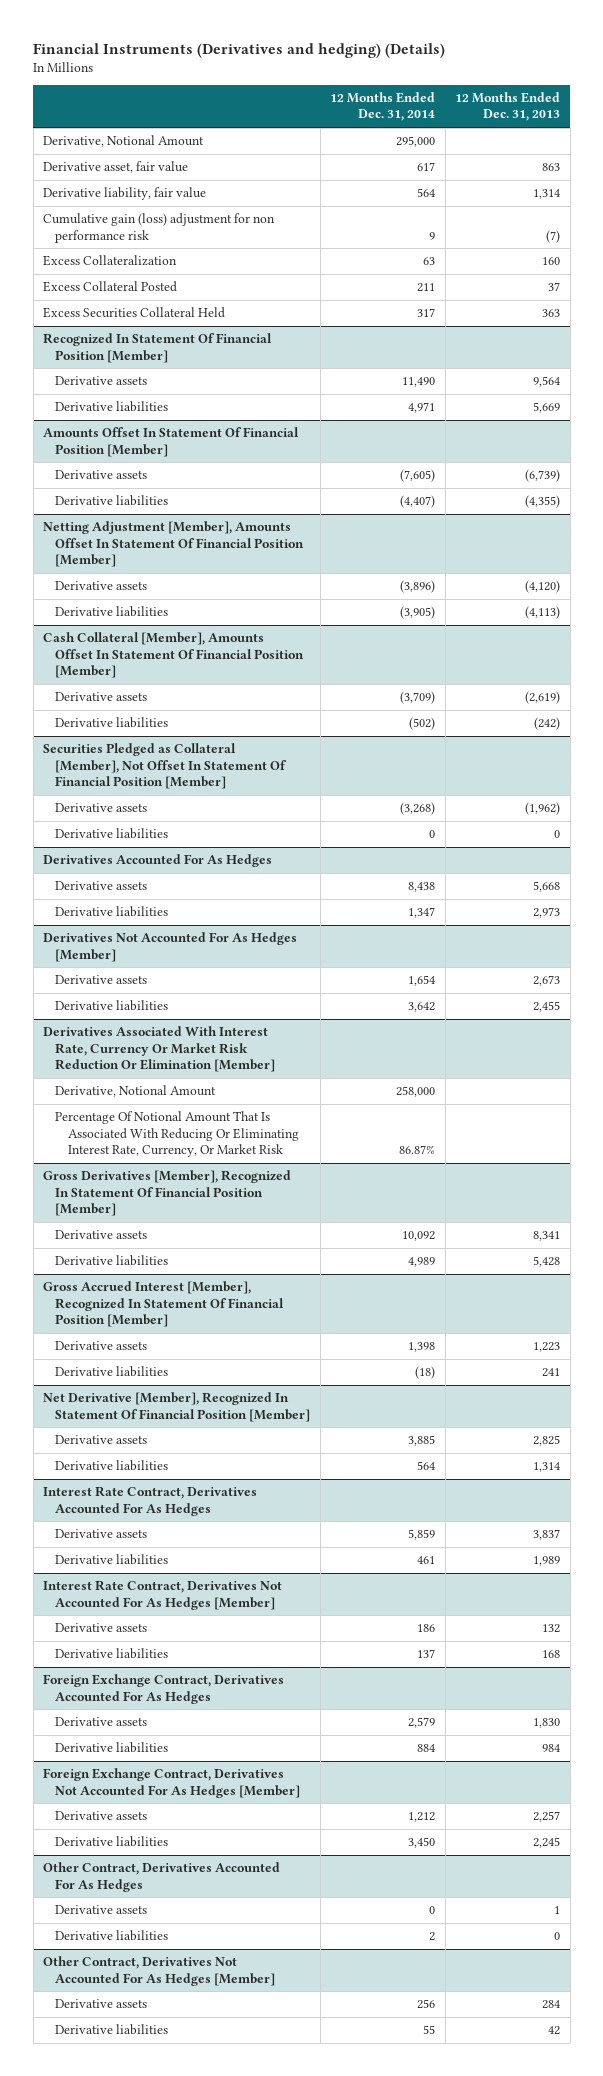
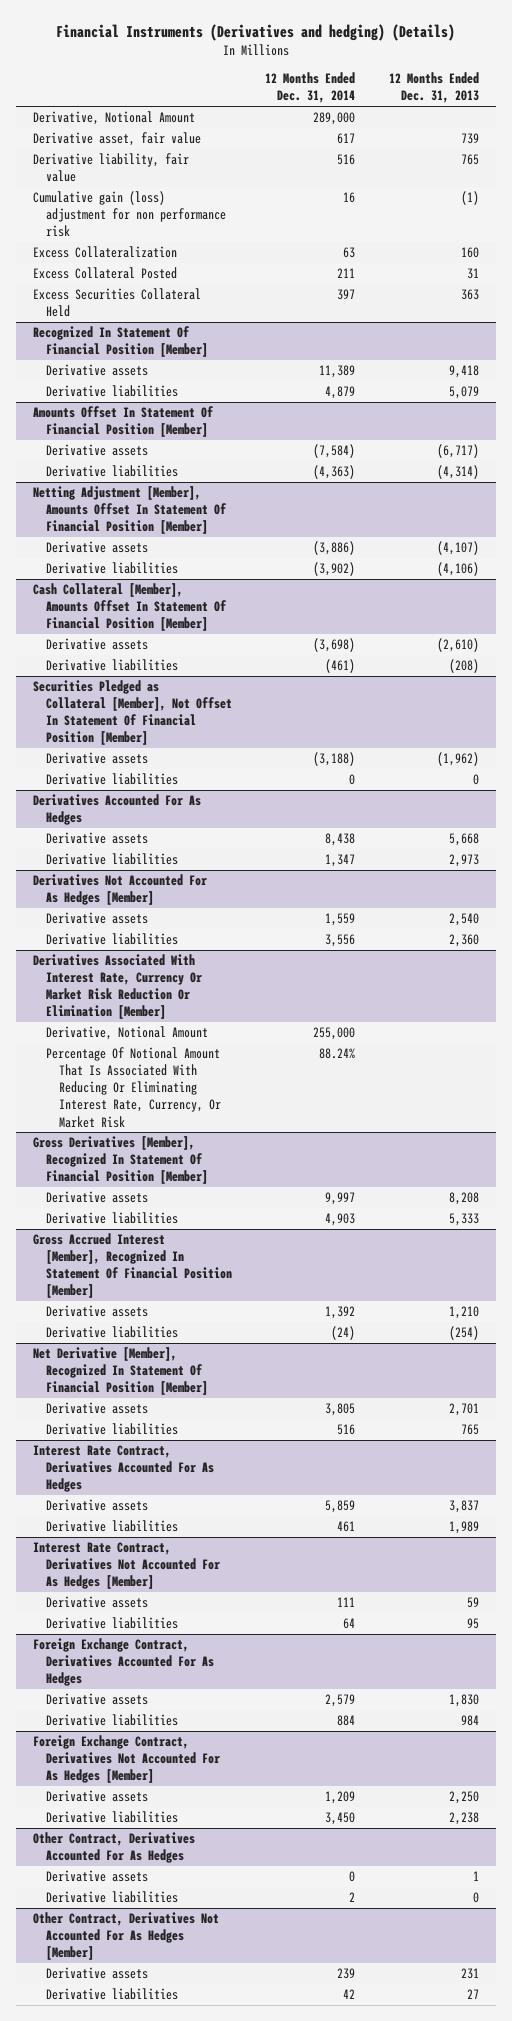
- Derivative, Notional Amount | 295,000 |
- Derivative asset, fair value | 617 | 863
- Derivative liability, fair value | 564 | 1,314
- Cumulative gain (loss) adjustment for non performance risk | 9 | (7)
+ Derivative, Notional Amount | 289,000 |
+ Derivative asset, fair value | 617 | 739
+ Derivative liability, fair value | 516 | 765
+ Cumulative gain (loss) adjustment for non performance risk | 16 | (1)
- Excess Collateral Posted | 211 | 37
- Excess Securities Collateral Held | 317 | 363
+ Excess Collateral Posted | 211 | 31
+ Excess Securities Collateral Held | 397 | 363
@ Recognized In Statement Of Financial Position [Member]
- Derivative assets | 11,490 | 9,564
- Derivative liabilities | 4,971 | 5,669
+ Derivative assets | 11,389 | 9,418
+ Derivative liabilities | 4,879 | 5,079
@ Amounts Offset In Statement Of Financial Position [Member]
- Derivative assets | (7,605) | (6,739)
- Derivative liabilities | (4,407) | (4,355)
+ Derivative assets | (7,584) | (6,717)
+ Derivative liabilities | (4,363) | (4,314)
@ Netting Adjustment [Member], Amounts Offset In Statement Of Financial Position [Member]
- Derivative assets | (3,896) | (4,120)
- Derivative liabilities | (3,905) | (4,113)
+ Derivative assets | (3,886) | (4,107)
+ Derivative liabilities | (3,902) | (4,106)
@ Cash Collateral [Member], Amounts Offset In Statement Of Financial Position [Member]
- Derivative assets | (3,709) | (2,619)
- Derivative liabilities | (502) | (242)
+ Derivative assets | (3,698) | (2,610)
+ Derivative liabilities | (461) | (208)
@ Securities Pledged as Collateral [Member], Not Offset In Statement Of Financial Position [Member]
- Derivative assets | (3,268) | (1,962)
+ Derivative assets | (3,188) | (1,962)
@ Derivatives Not Accounted For As Hedges [Member]
- Derivative assets | 1,654 | 2,673
- Derivative liabilities | 3,642 | 2,455
+ Derivative assets | 1,559 | 2,540
+ Derivative liabilities | 3,556 | 2,360
@ Derivatives Associated With Interest Rate, Currency Or Market Risk Reduction Or Elimination [Member]
- Derivative, Notional Amount | 258,000 |
- Percentage Of Notional Amount That Is Associated With Reducing Or Eliminating Interest Rate, Currency, Or Market Risk | 86.87% |
+ Derivative, Notional Amount | 255,000 |
+ Percentage Of Notional Amount That Is Associated With Reducing Or Eliminating Interest Rate, Currency, Or Market Risk | 88.24% |
@ Gross Derivatives [Member], Recognized In Statement Of Financial Position [Member]
- Derivative assets | 10,092 | 8,341
- Derivative liabilities | 4,989 | 5,428
+ Derivative assets | 9,997 | 8,208
+ Derivative liabilities | 4,903 | 5,333
@ Gross Accrued Interest [Member], Recognized In Statement Of Financial Position [Member]
- Derivative assets | 1,398 | 1,223
- Derivative liabilities | (18) | 241
+ Derivative assets | 1,392 | 1,210
+ Derivative liabilities | (24) | (254)
@ Net Derivative [Member], Recognized In Statement Of Financial Position [Member]
- Derivative assets | 3,885 | 2,825
- Derivative liabilities | 564 | 1,314
+ Derivative assets | 3,805 | 2,701
+ Derivative liabilities | 516 | 765
@ Interest Rate Contract, Derivatives Not Accounted For As Hedges [Member]
- Derivative assets | 186 | 132
- Derivative liabilities | 137 | 168
+ Derivative assets | 111 | 59
+ Derivative liabilities | 64 | 95
@ Foreign Exchange Contract, Derivatives Not Accounted For As Hedges [Member]
- Derivative assets | 1,212 | 2,257
- Derivative liabilities | 3,450 | 2,245
+ Derivative assets | 1,209 | 2,250
+ Derivative liabilities | 3,450 | 2,238
@ Other Contract, Derivatives Not Accounted For As Hedges [Member]
- Derivative assets | 256 | 284
- Derivative liabilities | 55 | 42
+ Derivative assets | 239 | 231
+ Derivative liabilities | 42 | 27

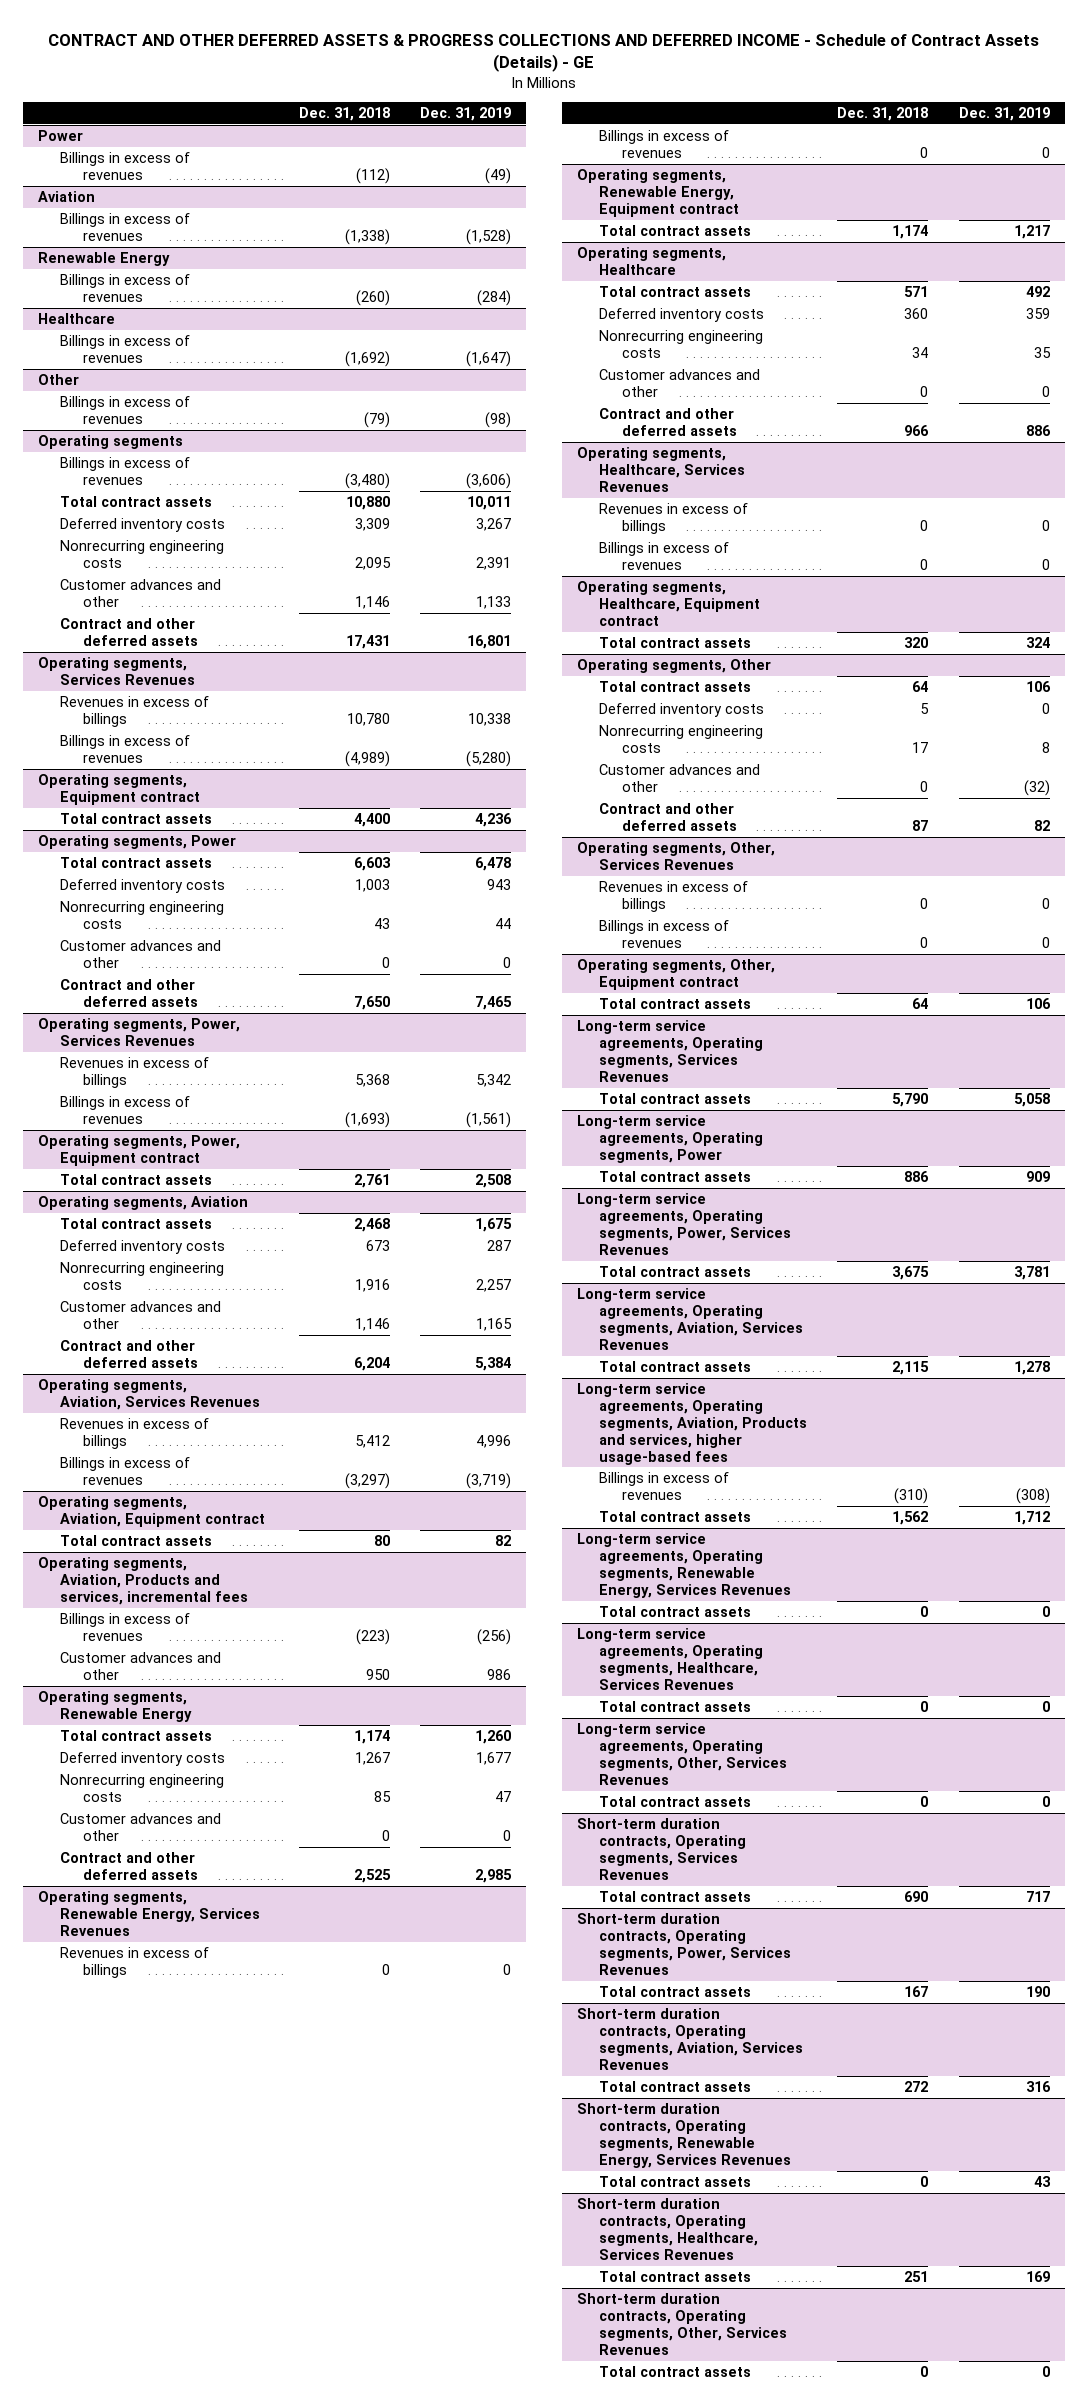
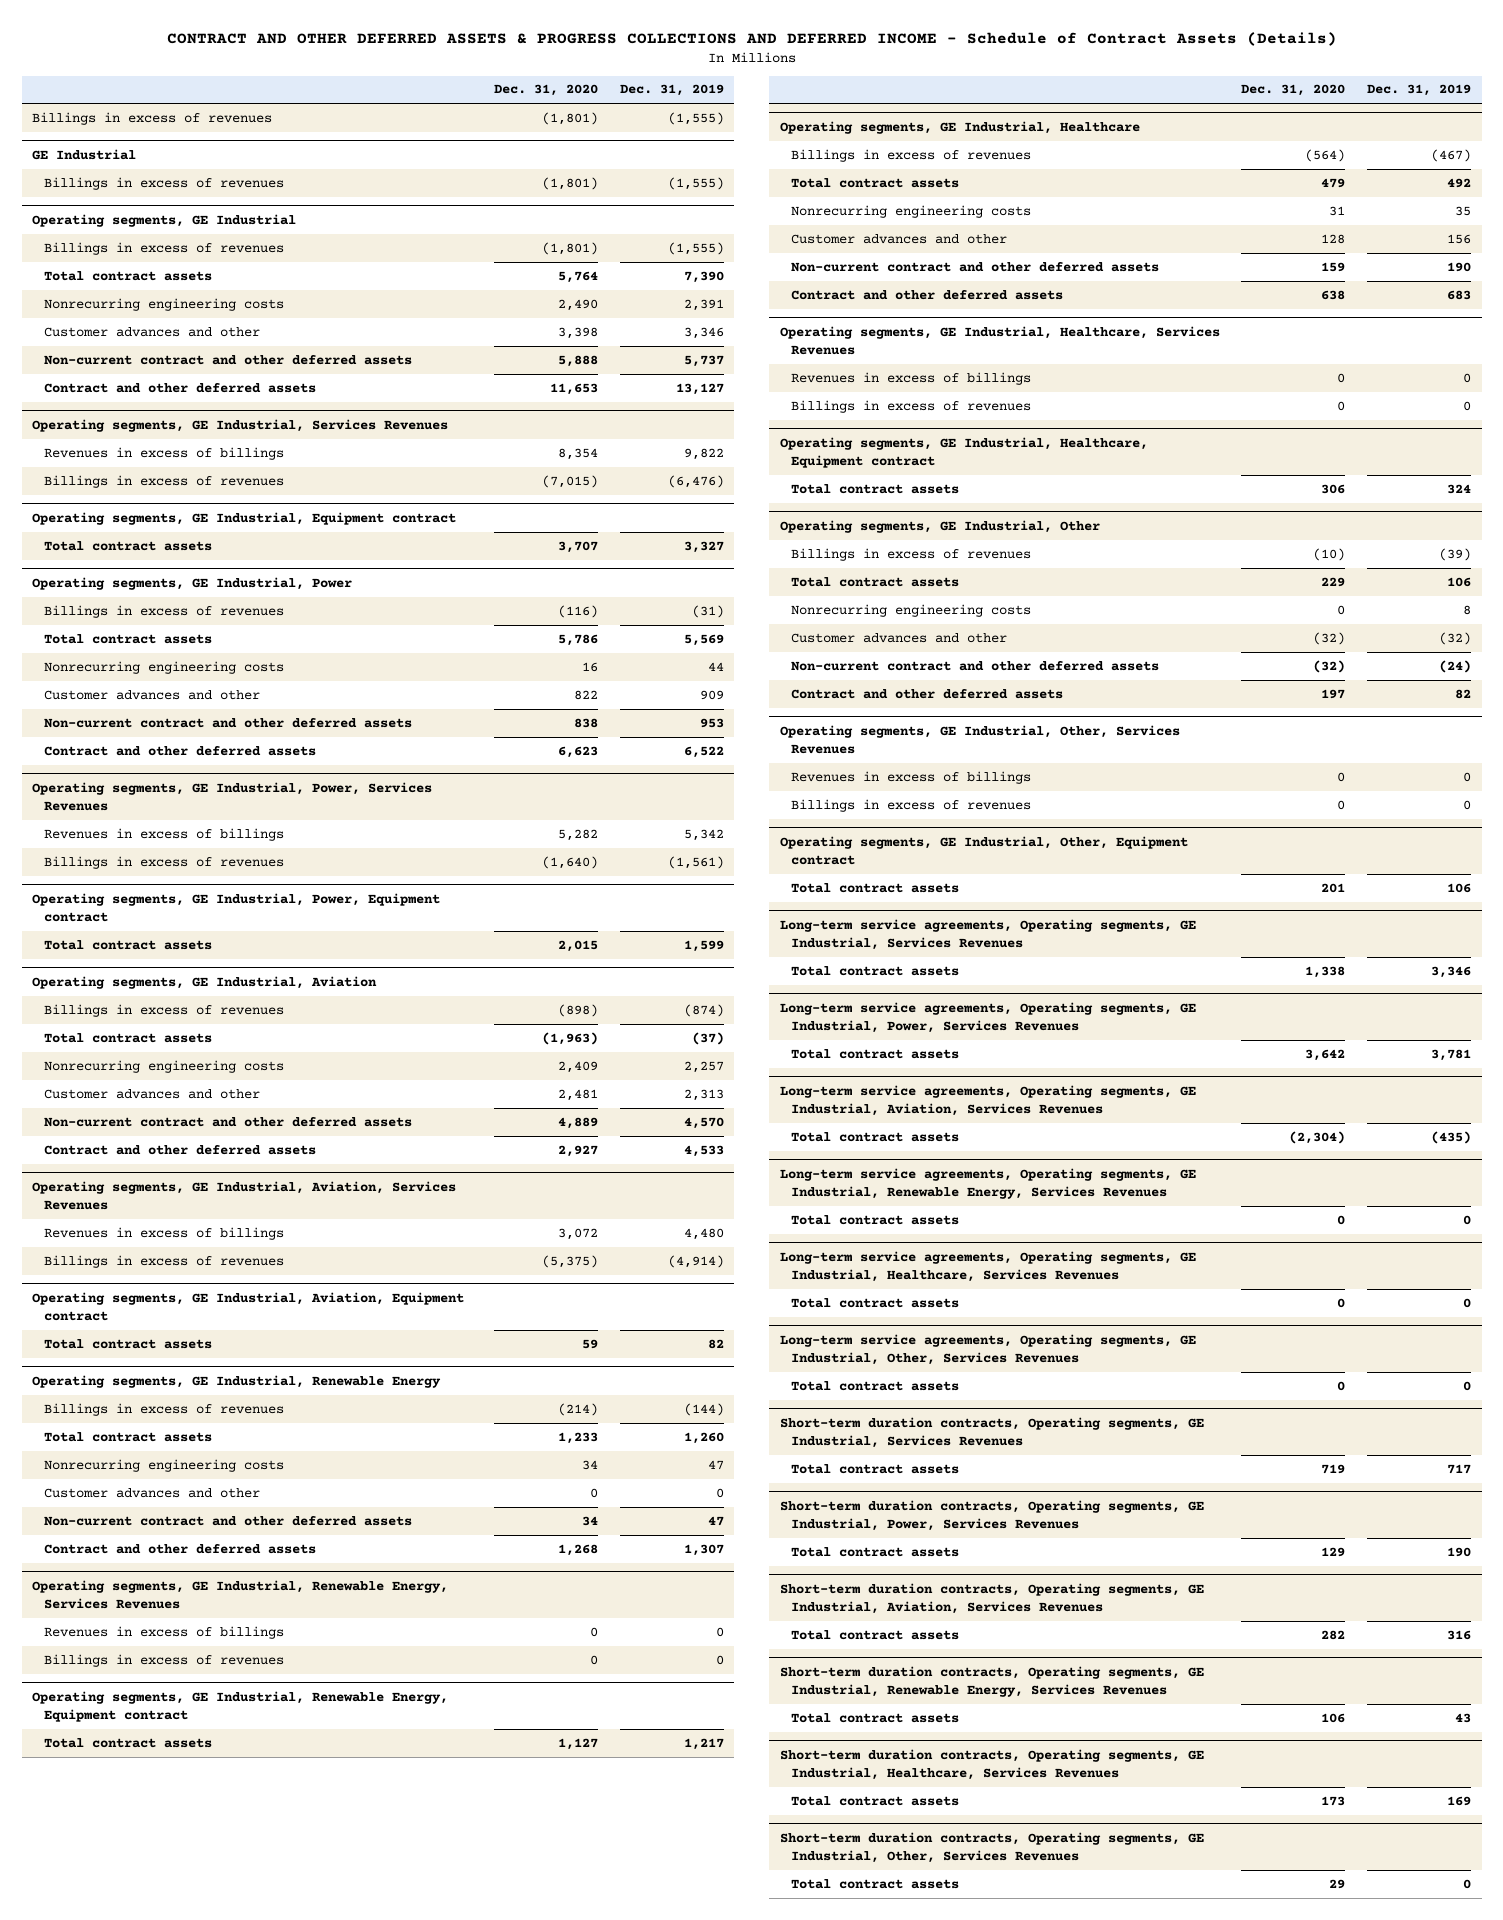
- CONTRACT AND OTHER DEFERRED ASSETS & PROGRESS COLLECTIONS AND DEFERRED INCOME - Schedule of Contract Assets (Details) - GE
+ CONTRACT AND OTHER DEFERRED ASSETS & PROGRESS COLLECTIONS AND DEFERRED INCOME - Schedule of Contract Assets (Details)
- | Dec. 31, 2018 | Dec. 31, 2019
+ | Dec. 31, 2020 | Dec. 31, 2019
- Power
- Billings in excess of revenues | (112) | (49)
- Aviation
- Billings in excess of revenues | (1,338) | (1,528)
- Renewable Energy
- Billings in excess of revenues | (260) | (284)
- Healthcare
- Billings in excess of revenues | (1,692) | (1,647)
- Other
- Billings in excess of revenues | (79) | (98)
- Operating segments
- Billings in excess of revenues | (3,480) | (3,606)
- Total contract assets | 10,880 | 10,011
- Deferred inventory costs | 3,309 | 3,267
+ Billings in excess of revenues | (1,801) | (1,555)
+ GE Industrial
+ Billings in excess of revenues | (1,801) | (1,555)
+ Operating segments, GE Industrial
+ Billings in excess of revenues | (1,801) | (1,555)
+ Total contract assets | 5,764 | 7,390
- Customer advances and other | 1,146 | 1,133
- Contract and other deferred assets | 17,431 | 16,801
- Operating segments, Services Revenues
- Revenues in excess of billings | 10,780 | 10,338
- Billings in excess of revenues | (4,989) | (5,280)
- Operating segments, Equipment contract
- Total contract assets | 4,400 | 4,236
- Operating segments, Power
- Total contract assets | 6,603 | 6,478
- Deferred inventory costs | 1,003 | 943
+ Customer advances and other | 3,398 | 3,346
+ Non-current contract and other deferred assets | 5,888 | 5,737
+ Contract and other deferred assets | 11,653 | 13,127
+ Operating segments, GE Industrial, Services Revenues
+ Revenues in excess of billings | 8,354 | 9,822
+ Billings in excess of revenues | (7,015) | (6,476)
+ Operating segments, GE Industrial, Equipment contract
+ Total contract assets | 3,707 | 3,327
+ Operating segments, GE Industrial, Power
+ Billings in excess of revenues | (116) | (31)
+ Total contract assets | 5,786 | 5,569
- Customer advances and other | 0 | 0
- Contract and other deferred assets | 7,650 | 7,465
- Operating segments, Power, Services Revenues
+ Customer advances and other | 822 | 909
+ Non-current contract and other deferred assets | 838 | 953
+ Contract and other deferred assets | 6,623 | 6,522
+ Operating segments, GE Industrial, Power, Services Revenues
- Operating segments, Power, Equipment contract
- Total contract assets | 2,761 | 2,508
- Operating segments, Aviation
- Total contract assets | 2,468 | 1,675
- Deferred inventory costs | 673 | 287
+ Operating segments, GE Industrial, Power, Equipment contract
+ Total contract assets | 2,015 | 1,599
+ Operating segments, GE Industrial, Aviation
+ Billings in excess of revenues | (898) | (874)
+ Total contract assets | (1,963) | (37)
- Customer advances and other | 1,146 | 1,165
- Contract and other deferred assets | 6,204 | 5,384
- Operating segments, Aviation, Services Revenues
- Revenues in excess of billings | 5,412 | 4,996
- Billings in excess of revenues | (3,297) | (3,719)
- Operating segments, Aviation, Equipment contract
+ Customer advances and other | 2,481 | 2,313
+ Non-current contract and other deferred assets | 4,889 | 4,570
+ Contract and other deferred assets | 2,927 | 4,533
+ Operating segments, GE Industrial, Aviation, Services Revenues
+ Revenues in excess of billings | 3,072 | 4,480
+ Billings in excess of revenues | (5,375) | (4,914)
+ Operating segments, GE Industrial, Aviation, Equipment contract
- Operating segments, Aviation, Products and services, incremental fees
- Billings in excess of revenues | (223) | (256)
- Customer advances and other | 950 | 986
- Operating segments, Renewable Energy
+ Operating segments, GE Industrial, Renewable Energy
+ Billings in excess of revenues | (214) | (144)
- Deferred inventory costs | 1,267 | 1,677
- Contract and other deferred assets | 2,525 | 2,985
- Operating segments, Renewable Energy, Services Revenues
+ Non-current contract and other deferred assets | 34 | 47
+ Contract and other deferred assets | 1,268 | 1,307
+ Operating segments, GE Industrial, Renewable Energy, Services Revenues
- Operating segments, Renewable Energy, Equipment contract
+ Operating segments, GE Industrial, Renewable Energy, Equipment contract
- Operating segments, Healthcare
+ Operating segments, GE Industrial, Healthcare
+ Billings in excess of revenues | (564) | (467)
- Deferred inventory costs | 360 | 359
- Customer advances and other | 0 | 0
- Contract and other deferred assets | 966 | 886
- Operating segments, Healthcare, Services Revenues
+ Customer advances and other | 128 | 156
+ Non-current contract and other deferred assets | 159 | 190
+ Contract and other deferred assets | 638 | 683
+ Operating segments, GE Industrial, Healthcare, Services Revenues
- Operating segments, Healthcare, Equipment contract
+ Operating segments, GE Industrial, Healthcare, Equipment contract
- Operating segments, Other
+ Operating segments, GE Industrial, Other
+ Billings in excess of revenues | (10) | (39)
- Deferred inventory costs | 5 | 0
+ Non-current contract and other deferred assets | (32) | (24)
- Operating segments, Other, Services Revenues
+ Operating segments, GE Industrial, Other, Services Revenues
- Operating segments, Other, Equipment contract
+ Operating segments, GE Industrial, Other, Equipment contract
- Long-term service agreements, Operating segments, Services Revenues
- Total contract assets | 5,790 | 5,058
- Long-term service agreements, Operating segments, Power
- Total contract assets | 886 | 909
- Long-term service agreements, Operating segments, Power, Services Revenues
+ Long-term service agreements, Operating segments, GE Industrial, Services Revenues
+ Total contract assets | 1,338 | 3,346
+ Long-term service agreements, Operating segments, GE Industrial, Power, Services Revenues
- Long-term service agreements, Operating segments, Aviation, Services Revenues
- Total contract assets | 2,115 | 1,278
- Long-term service agreements, Operating segments, Aviation, Products and services, higher usage-based fees
- Billings in excess of revenues | (310) | (308)
- Total contract assets | 1,562 | 1,712
- Long-term service agreements, Operating segments, Renewable Energy, Services Revenues
+ Long-term service agreements, Operating segments, GE Industrial, Aviation, Services Revenues
+ Total contract assets | (2,304) | (435)
+ Long-term service agreements, Operating segments, GE Industrial, Renewable Energy, Services Revenues
- Long-term service agreements, Operating segments, Healthcare, Services Revenues
+ Long-term service agreements, Operating segments, GE Industrial, Healthcare, Services Revenues
- Long-term service agreements, Operating segments, Other, Services Revenues
+ Long-term service agreements, Operating segments, GE Industrial, Other, Services Revenues
- Short-term duration contracts, Operating segments, Services Revenues
+ Short-term duration contracts, Operating segments, GE Industrial, Services Revenues
- Short-term duration contracts, Operating segments, Power, Services Revenues
+ Short-term duration contracts, Operating segments, GE Industrial, Power, Services Revenues
- Short-term duration contracts, Operating segments, Aviation, Services Revenues
+ Short-term duration contracts, Operating segments, GE Industrial, Aviation, Services Revenues
- Short-term duration contracts, Operating segments, Renewable Energy, Services Revenues
+ Short-term duration contracts, Operating segments, GE Industrial, Renewable Energy, Services Revenues
- Short-term duration contracts, Operating segments, Healthcare, Services Revenues
+ Short-term duration contracts, Operating segments, GE Industrial, Healthcare, Services Revenues
- Short-term duration contracts, Operating segments, Other, Services Revenues
+ Short-term duration contracts, Operating segments, GE Industrial, Other, Services Revenues

